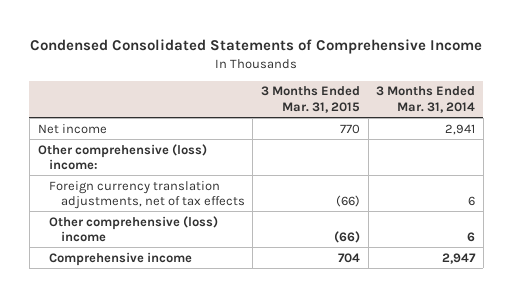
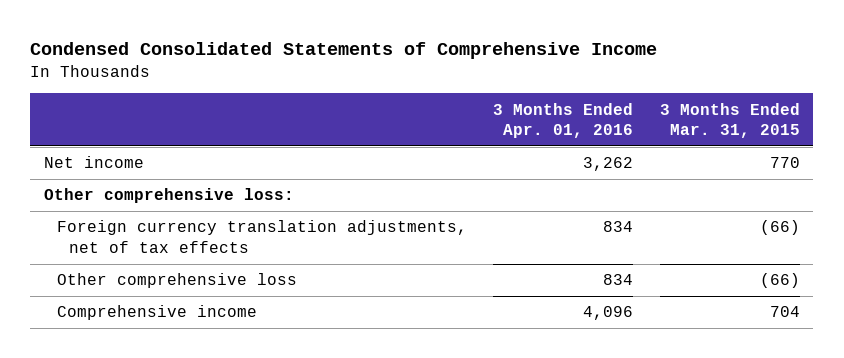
- | 3 Months Ended Mar. 31, 2015 | 3 Months Ended Mar. 31, 2014
+ | 3 Months Ended Apr. 01, 2016 | 3 Months Ended Mar. 31, 2015
- Other comprehensive (loss) income:
+ Other comprehensive loss:
- Other comprehensive (loss) income | (66) | 6
+ Other comprehensive loss | 834 | (66)

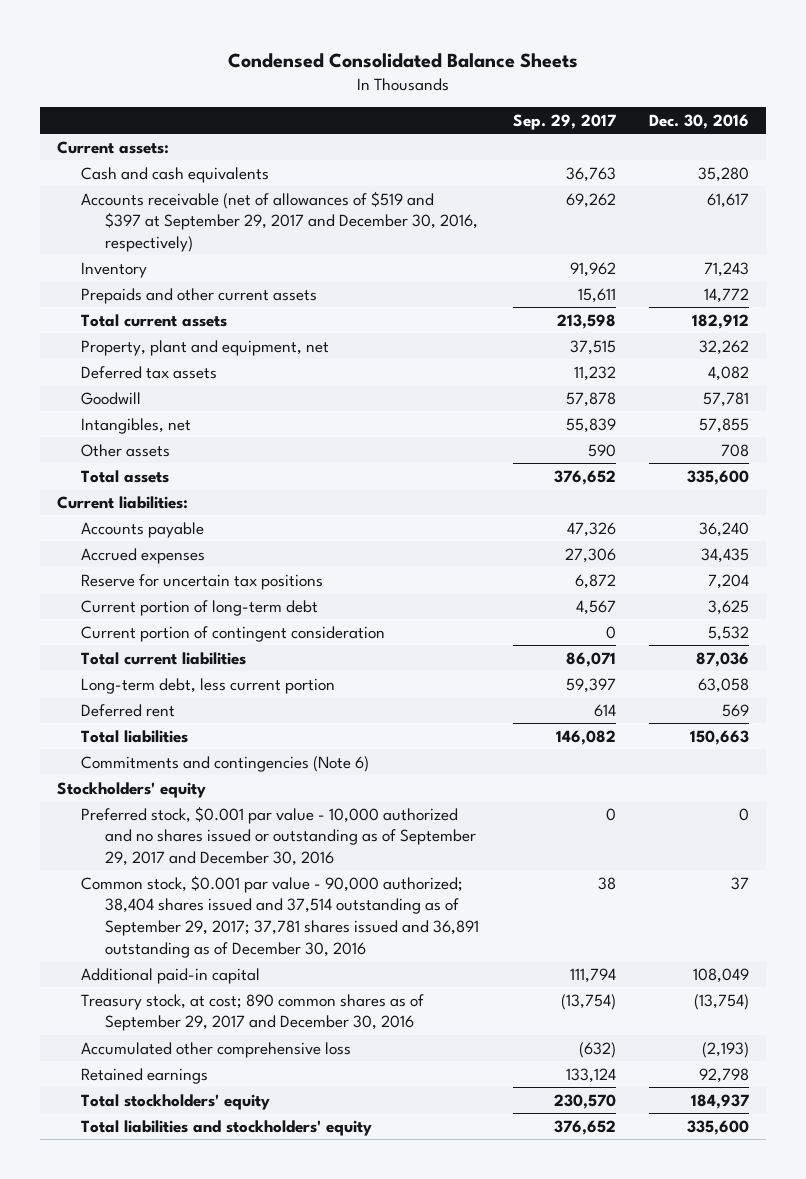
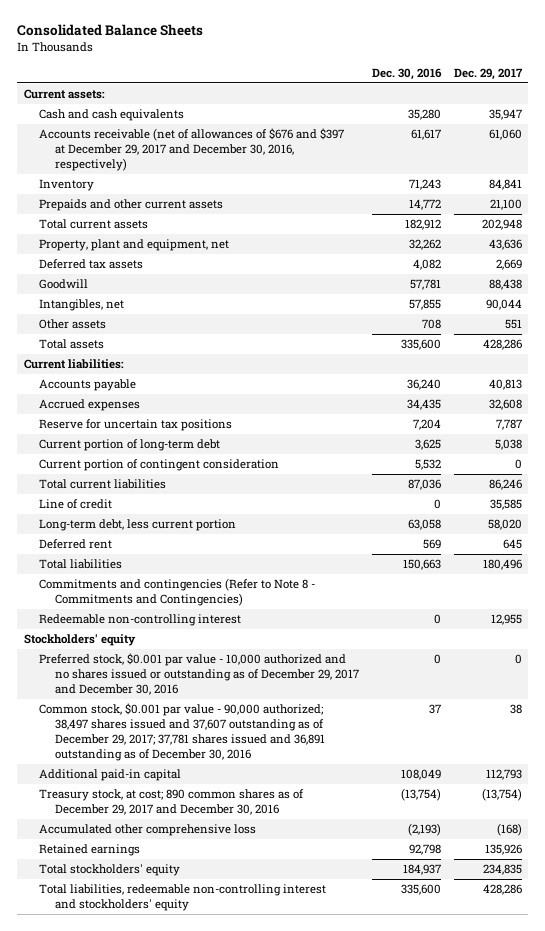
- Condensed Consolidated Balance Sheets
+ Consolidated Balance Sheets
- | Sep. 29, 2017 | Dec. 30, 2016
+ | Dec. 30, 2016 | Dec. 29, 2017
- Accounts receivable (net of allowances of $519 and $397 at September 29, 2017 and December 30, 2016, respectively) | 69,262 | 61,617
+ Accounts receivable (net of allowances of $676 and $397 at December 29, 2017 and December 30, 2016, respectively) | 61,617 | 61,060
+ Line of credit | 0 | 35,585
- Commitments and contingencies (Note 6)
+ Commitments and contingencies (Refer to Note 8 - Commitments and Contingencies)
+ Redeemable non-controlling interest | 0 | 12,955
- Preferred stock, $0.001 par value - 10,000 authorized and no shares issued or outstanding as of September 29, 2017 and December 30, 2016 | 0 | 0
- Common stock, $0.001 par value - 90,000 authorized; 38,404 shares issued and 37,514 outstanding as of September 29, 2017; 37,781 shares issued and 36,891 outstanding as of December 30, 2016 | 38 | 37
+ Preferred stock, $0.001 par value - 10,000 authorized and no shares issued or outstanding as of December 29, 2017 and December 30, 2016 | 0 | 0
+ Common stock, $0.001 par value - 90,000 authorized; 38,497 shares issued and 37,607 outstanding as of December 29, 2017; 37,781 shares issued and 36,891 outstanding as of December 30, 2016 | 37 | 38
- Treasury stock, at cost; 890 common shares as of September 29, 2017 and December 30, 2016 | (13,754) | (13,754)
+ Treasury stock, at cost; 890 common shares as of December 29, 2017 and December 30, 2016 | (13,754) | (13,754)
- Total liabilities and stockholders' equity | 376,652 | 335,600
+ Total liabilities, redeemable non-controlling interest and stockholders' equity | 335,600 | 428,286

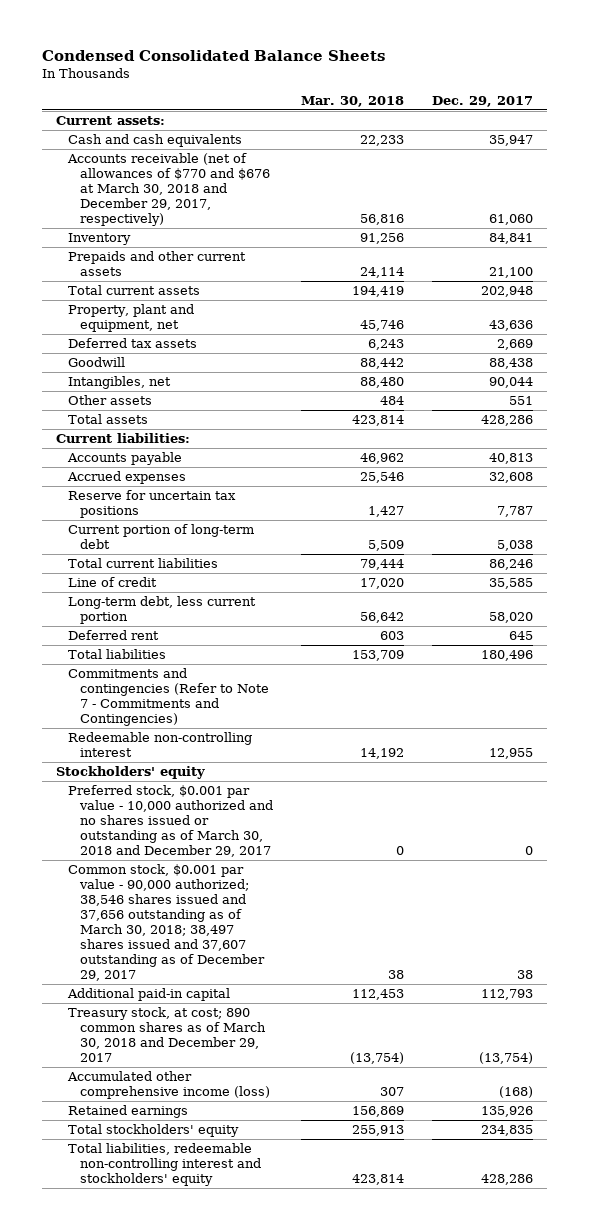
- Consolidated Balance Sheets
+ Condensed Consolidated Balance Sheets
- | Dec. 30, 2016 | Dec. 29, 2017
+ | Mar. 30, 2018 | Dec. 29, 2017
- Accounts receivable (net of allowances of $676 and $397 at December 29, 2017 and December 30, 2016, respectively) | 61,617 | 61,060
+ Accounts receivable (net of allowances of $770 and $676 at March 30, 2018 and December 29, 2017, respectively) | 56,816 | 61,060
- Current portion of contingent consideration | 5,532 | 0
- Commitments and contingencies (Refer to Note 8 - Commitments and Contingencies)
+ Commitments and contingencies (Refer to Note 7 - Commitments and Contingencies)
- Preferred stock, $0.001 par value - 10,000 authorized and no shares issued or outstanding as of December 29, 2017 and December 30, 2016 | 0 | 0
- Common stock, $0.001 par value - 90,000 authorized; 38,497 shares issued and 37,607 outstanding as of December 29, 2017; 37,781 shares issued and 36,891 outstanding as of December 30, 2016 | 37 | 38
+ Preferred stock, $0.001 par value - 10,000 authorized and no shares issued or outstanding as of March 30, 2018 and December 29, 2017 | 0 | 0
+ Common stock, $0.001 par value - 90,000 authorized; 38,546 shares issued and 37,656 outstanding as of March 30, 2018; 38,497 shares issued and 37,607 outstanding as of December 29, 2017 | 38 | 38
- Treasury stock, at cost; 890 common shares as of December 29, 2017 and December 30, 2016 | (13,754) | (13,754)
- Accumulated other comprehensive loss | (2,193) | (168)
+ Treasury stock, at cost; 890 common shares as of March 30, 2018 and December 29, 2017 | (13,754) | (13,754)
+ Accumulated other comprehensive income (loss) | 307 | (168)

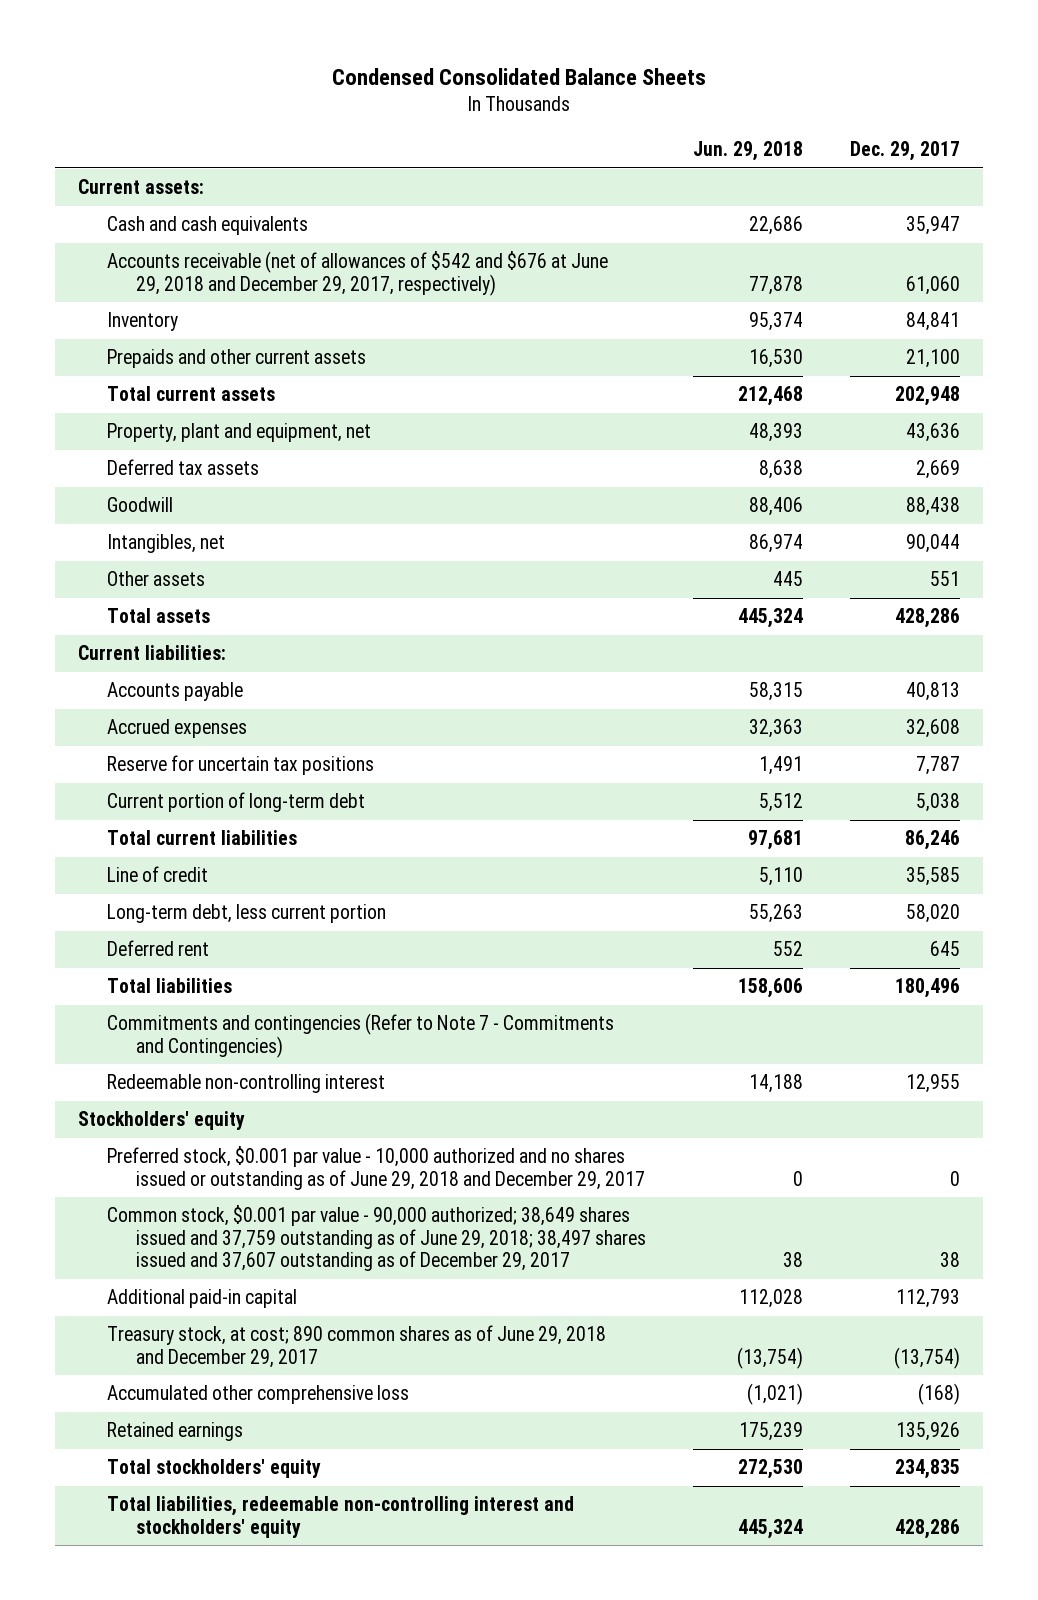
- | Mar. 30, 2018 | Dec. 29, 2017
+ | Jun. 29, 2018 | Dec. 29, 2017
- Accounts receivable (net of allowances of $770 and $676 at March 30, 2018 and December 29, 2017, respectively) | 56,816 | 61,060
+ Accounts receivable (net of allowances of $542 and $676 at June 29, 2018 and December 29, 2017, respectively) | 77,878 | 61,060
- Preferred stock, $0.001 par value - 10,000 authorized and no shares issued or outstanding as of March 30, 2018 and December 29, 2017 | 0 | 0
- Common stock, $0.001 par value - 90,000 authorized; 38,546 shares issued and 37,656 outstanding as of March 30, 2018; 38,497 shares issued and 37,607 outstanding as of December 29, 2017 | 38 | 38
+ Preferred stock, $0.001 par value - 10,000 authorized and no shares issued or outstanding as of June 29, 2018 and December 29, 2017 | 0 | 0
+ Common stock, $0.001 par value - 90,000 authorized; 38,649 shares issued and 37,759 outstanding as of June 29, 2018; 38,497 shares issued and 37,607 outstanding as of December 29, 2017 | 38 | 38
- Treasury stock, at cost; 890 common shares as of March 30, 2018 and December 29, 2017 | (13,754) | (13,754)
- Accumulated other comprehensive income (loss) | 307 | (168)
+ Treasury stock, at cost; 890 common shares as of June 29, 2018 and December 29, 2017 | (13,754) | (13,754)
+ Accumulated other comprehensive loss | (1,021) | (168)

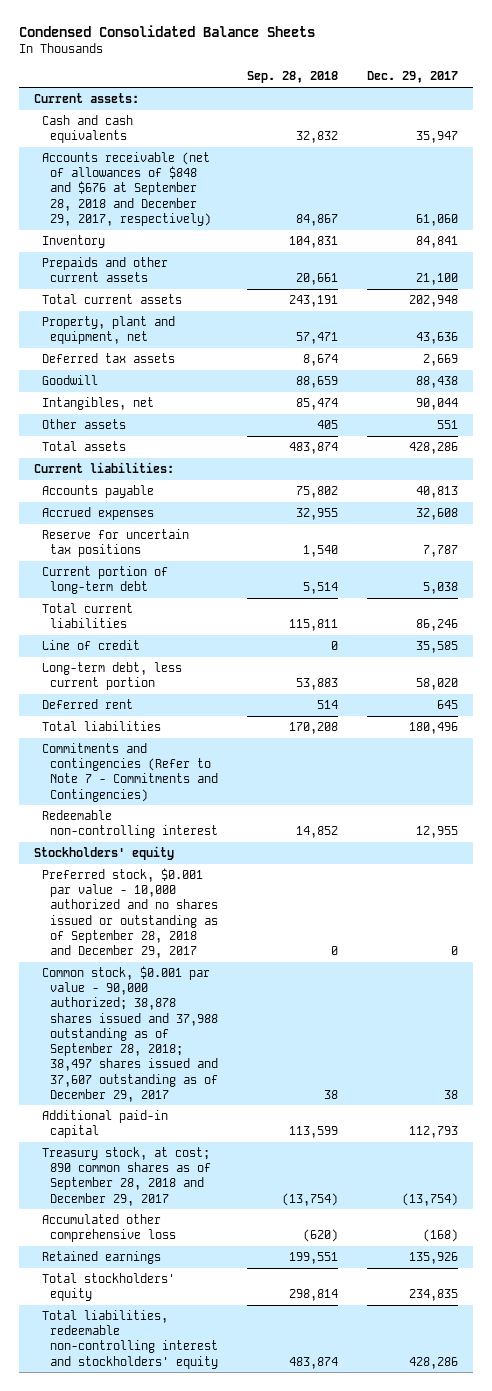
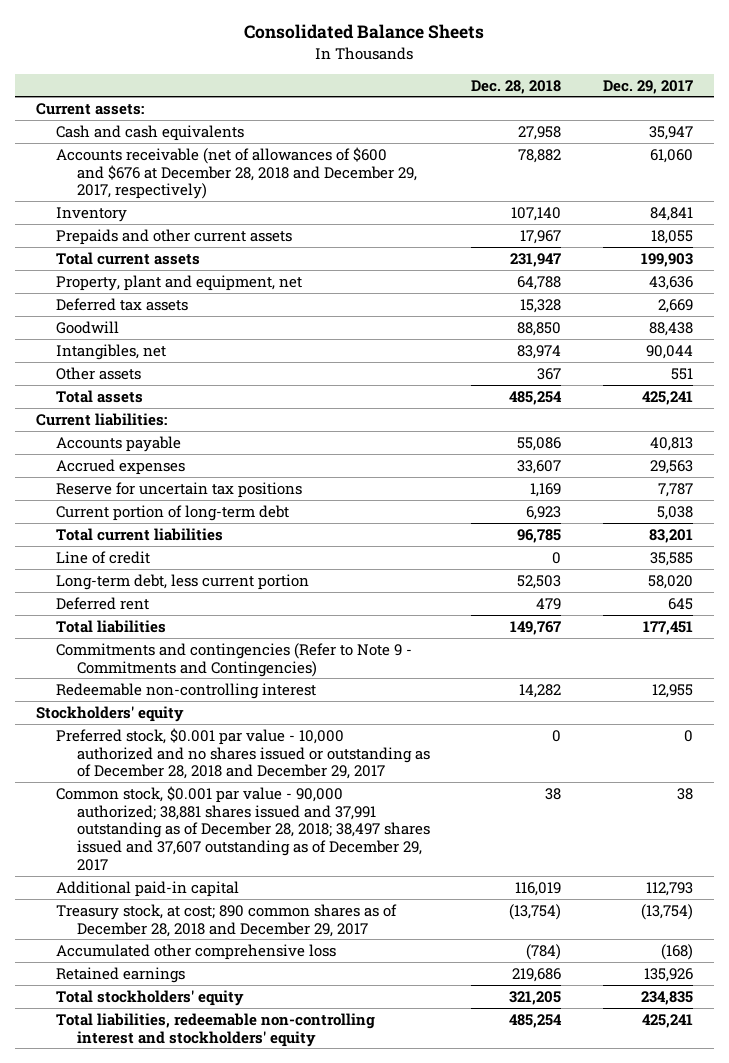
- Condensed Consolidated Balance Sheets
+ Consolidated Balance Sheets
- | Sep. 28, 2018 | Dec. 29, 2017
+ | Dec. 28, 2018 | Dec. 29, 2017
- Accounts receivable (net of allowances of $848 and $676 at September 28, 2018 and December 29, 2017, respectively) | 84,867 | 61,060
+ Accounts receivable (net of allowances of $600 and $676 at December 28, 2018 and December 29, 2017, respectively) | 78,882 | 61,060
- Prepaids and other current assets | 20,661 | 21,100
- Total current assets | 243,191 | 202,948
+ Prepaids and other current assets | 17,967 | 18,055
+ Total current assets | 231,947 | 199,903
- Total assets | 483,874 | 428,286
+ Total assets | 485,254 | 425,241
- Accrued expenses | 32,955 | 32,608
+ Accrued expenses | 33,607 | 29,563
- Total current liabilities | 115,811 | 86,246
+ Total current liabilities | 96,785 | 83,201
- Total liabilities | 170,208 | 180,496
- Commitments and contingencies (Refer to Note 7 - Commitments and Contingencies)
+ Total liabilities | 149,767 | 177,451
+ Commitments and contingencies (Refer to Note 9 - Commitments and Contingencies)
- Preferred stock, $0.001 par value - 10,000 authorized and no shares issued or outstanding as of September 28, 2018 and December 29, 2017 | 0 | 0
- Common stock, $0.001 par value - 90,000 authorized; 38,878 shares issued and 37,988 outstanding as of September 28, 2018; 38,497 shares issued and 37,607 outstanding as of December 29, 2017 | 38 | 38
+ Preferred stock, $0.001 par value - 10,000 authorized and no shares issued or outstanding as of December 28, 2018 and December 29, 2017 | 0 | 0
+ Common stock, $0.001 par value - 90,000 authorized; 38,881 shares issued and 37,991 outstanding as of December 28, 2018; 38,497 shares issued and 37,607 outstanding as of December 29, 2017 | 38 | 38
- Treasury stock, at cost; 890 common shares as of September 28, 2018 and December 29, 2017 | (13,754) | (13,754)
+ Treasury stock, at cost; 890 common shares as of December 28, 2018 and December 29, 2017 | (13,754) | (13,754)
- Total liabilities, redeemable non-controlling interest and stockholders' equity | 483,874 | 428,286
+ Total liabilities, redeemable non-controlling interest and stockholders' equity | 485,254 | 425,241

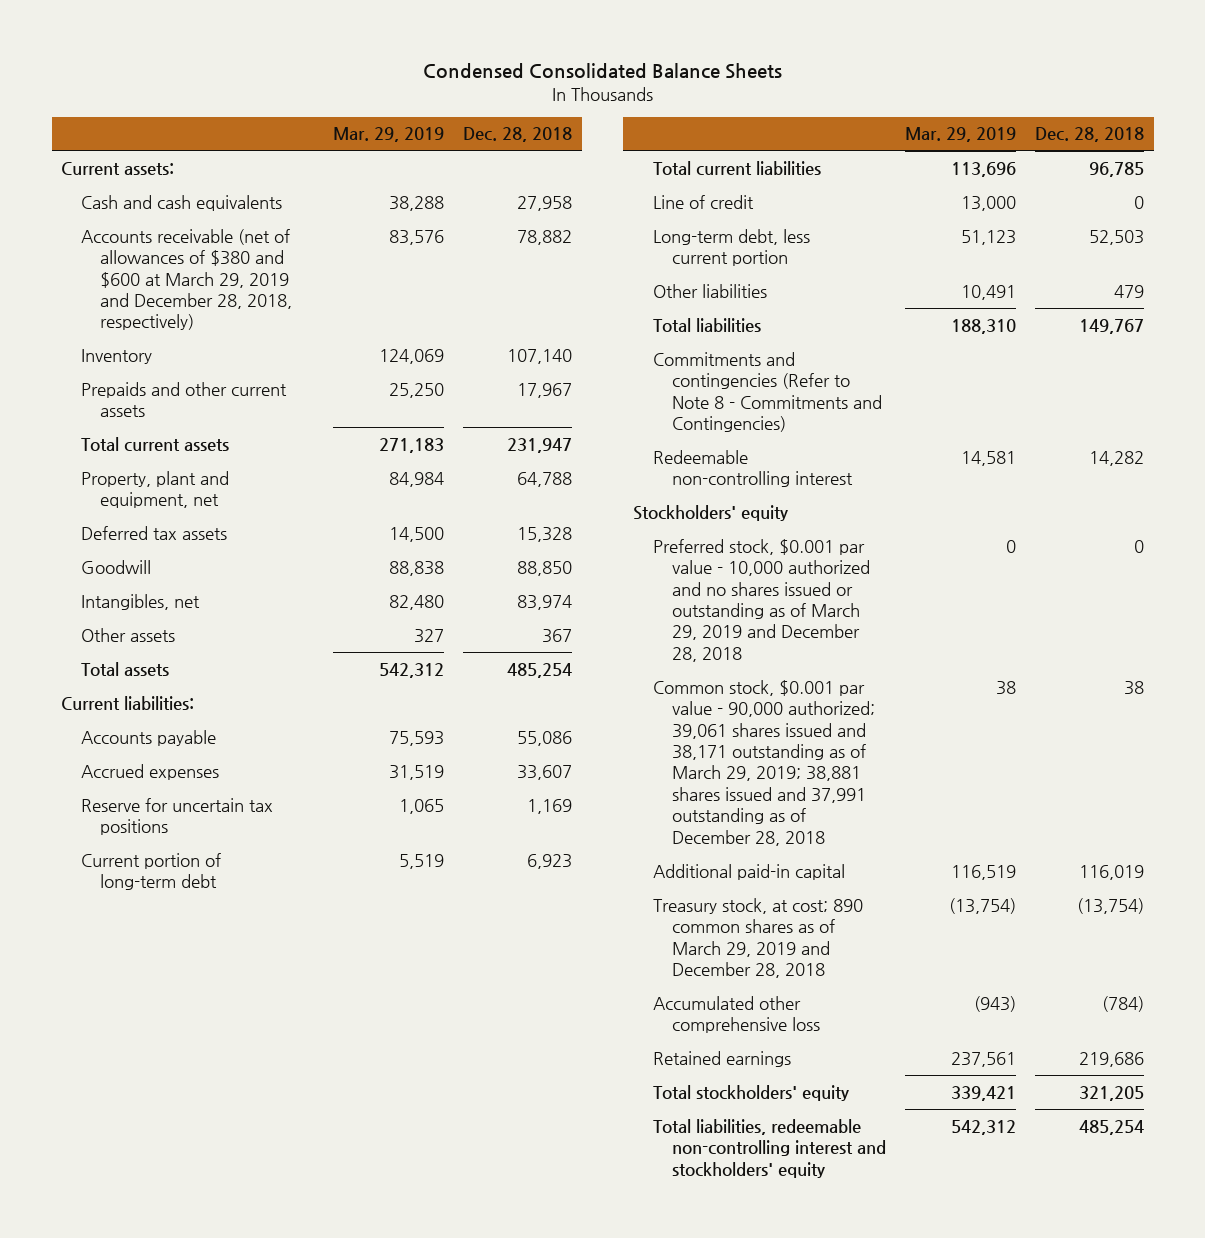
- Consolidated Balance Sheets
+ Condensed Consolidated Balance Sheets
- | Dec. 28, 2018 | Dec. 29, 2017
+ | Mar. 29, 2019 | Dec. 28, 2018
- Accounts receivable (net of allowances of $600 and $676 at December 28, 2018 and December 29, 2017, respectively) | 78,882 | 61,060
+ Accounts receivable (net of allowances of $380 and $600 at March 29, 2019 and December 28, 2018, respectively) | 83,576 | 78,882
- Deferred rent | 479 | 645
+ Other liabilities | 10,491 | 479
- Commitments and contingencies (Refer to Note 9 - Commitments and Contingencies)
+ Commitments and contingencies (Refer to Note 8 - Commitments and Contingencies)
- Preferred stock, $0.001 par value - 10,000 authorized and no shares issued or outstanding as of December 28, 2018 and December 29, 2017 | 0 | 0
- Common stock, $0.001 par value - 90,000 authorized; 38,881 shares issued and 37,991 outstanding as of December 28, 2018; 38,497 shares issued and 37,607 outstanding as of December 29, 2017 | 38 | 38
+ Preferred stock, $0.001 par value - 10,000 authorized and no shares issued or outstanding as of March 29, 2019 and December 28, 2018 | 0 | 0
+ Common stock, $0.001 par value - 90,000 authorized; 39,061 shares issued and 38,171 outstanding as of March 29, 2019; 38,881 shares issued and 37,991 outstanding as of December 28, 2018 | 38 | 38
- Treasury stock, at cost; 890 common shares as of December 28, 2018 and December 29, 2017 | (13,754) | (13,754)
+ Treasury stock, at cost; 890 common shares as of March 29, 2019 and December 28, 2018 | (13,754) | (13,754)

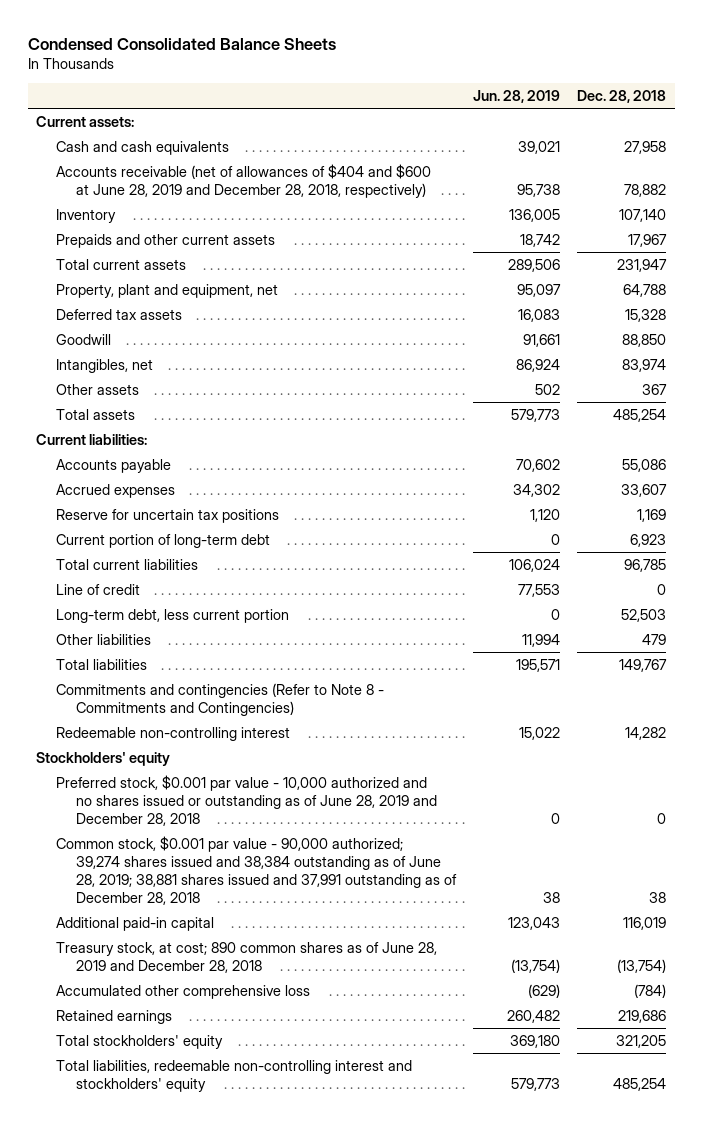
- | Mar. 29, 2019 | Dec. 28, 2018
+ | Jun. 28, 2019 | Dec. 28, 2018
- Accounts receivable (net of allowances of $380 and $600 at March 29, 2019 and December 28, 2018, respectively) | 83,576 | 78,882
+ Accounts receivable (net of allowances of $404 and $600 at June 28, 2019 and December 28, 2018, respectively) | 95,738 | 78,882
- Preferred stock, $0.001 par value - 10,000 authorized and no shares issued or outstanding as of March 29, 2019 and December 28, 2018 | 0 | 0
- Common stock, $0.001 par value - 90,000 authorized; 39,061 shares issued and 38,171 outstanding as of March 29, 2019; 38,881 shares issued and 37,991 outstanding as of December 28, 2018 | 38 | 38
+ Preferred stock, $0.001 par value - 10,000 authorized and no shares issued or outstanding as of June 28, 2019 and December 28, 2018 | 0 | 0
+ Common stock, $0.001 par value - 90,000 authorized; 39,274 shares issued and 38,384 outstanding as of June 28, 2019; 38,881 shares issued and 37,991 outstanding as of December 28, 2018 | 38 | 38
- Treasury stock, at cost; 890 common shares as of March 29, 2019 and December 28, 2018 | (13,754) | (13,754)
+ Treasury stock, at cost; 890 common shares as of June 28, 2019 and December 28, 2018 | (13,754) | (13,754)

